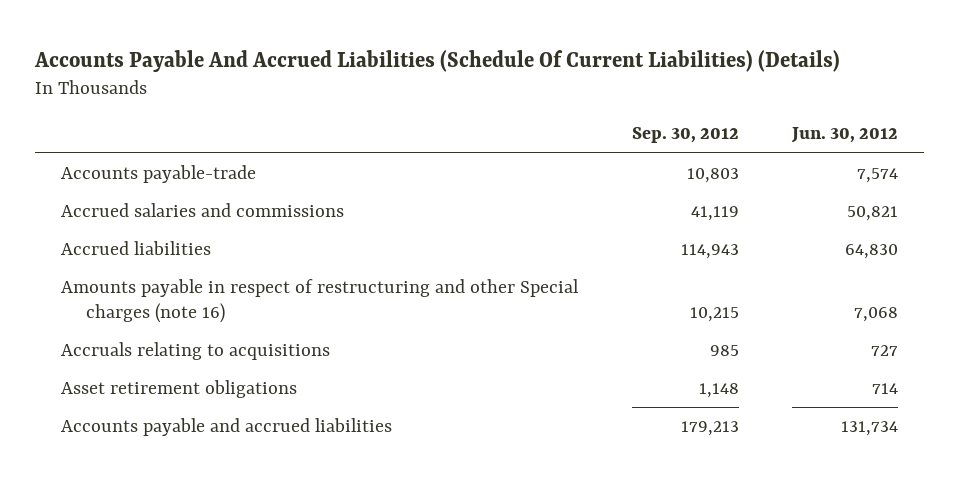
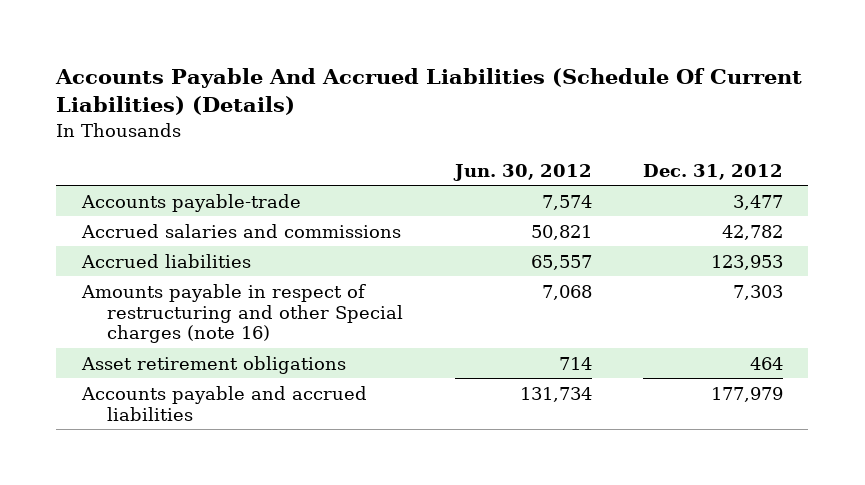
- | Sep. 30, 2012 | Jun. 30, 2012
+ | Jun. 30, 2012 | Dec. 31, 2012
- Accrued liabilities | 114,943 | 64,830
+ Accrued liabilities | 65,557 | 123,953
- Accruals relating to acquisitions | 985 | 727

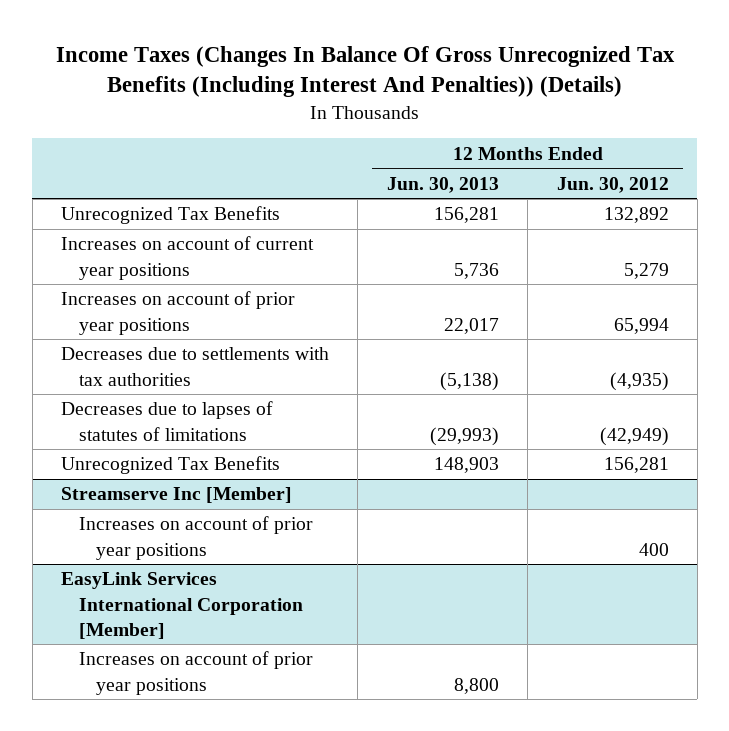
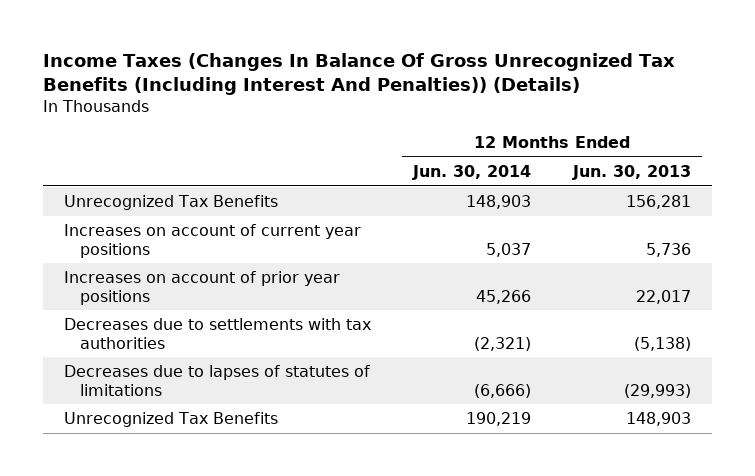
- | 12 Months Ended Jun. 30, 2013 | 12 Months Ended Jun. 30, 2012
+ | 12 Months Ended Jun. 30, 2014 | 12 Months Ended Jun. 30, 2013
- Streamserve Inc [Member]
- Increases on account of prior year positions | | 400
- EasyLink Services International Corporation [Member]
- Increases on account of prior year positions | 8,800 |

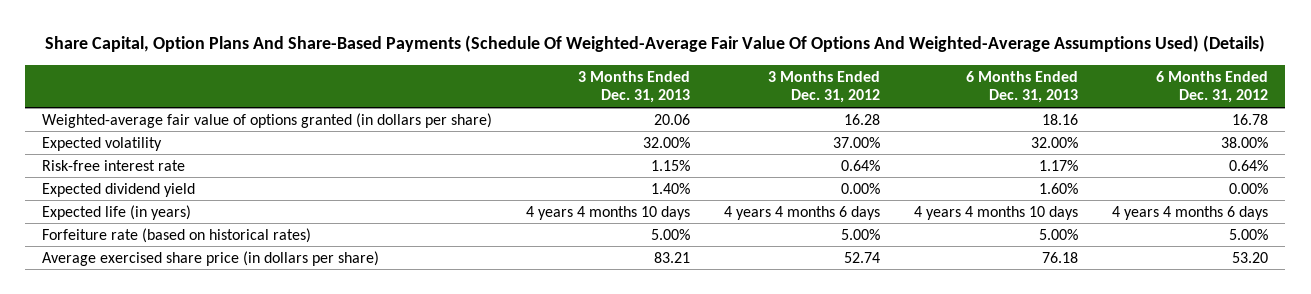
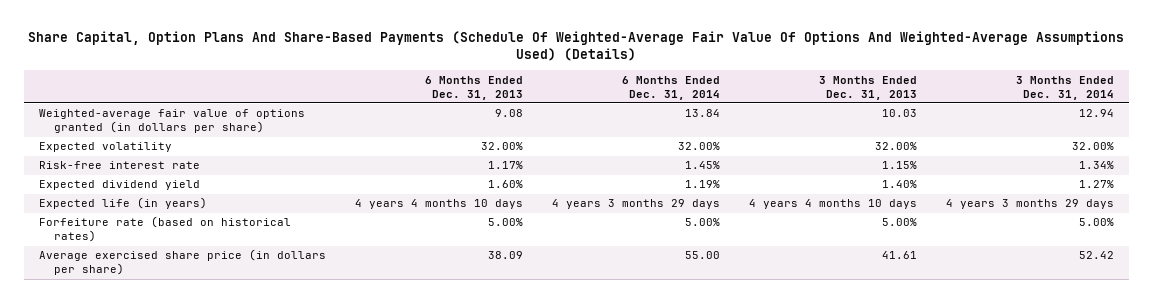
- | 3 Months Ended Dec. 31, 2013 | 3 Months Ended Dec. 31, 2012 | 6 Months Ended Dec. 31, 2013 | 6 Months Ended Dec. 31, 2012
+ | 6 Months Ended Dec. 31, 2013 | 6 Months Ended Dec. 31, 2014 | 3 Months Ended Dec. 31, 2013 | 3 Months Ended Dec. 31, 2014
- Weighted-average fair value of options granted (in dollars per share) | 20.06 | 16.28 | 18.16 | 16.78
+ Weighted-average fair value of options granted (in dollars per share) | 9.08 | 13.84 | 10.03 | 12.94
- Average exercised share price (in dollars per share) | 83.21 | 52.74 | 76.18 | 53.20
+ Average exercised share price (in dollars per share) | 38.09 | 55.00 | 41.61 | 52.42

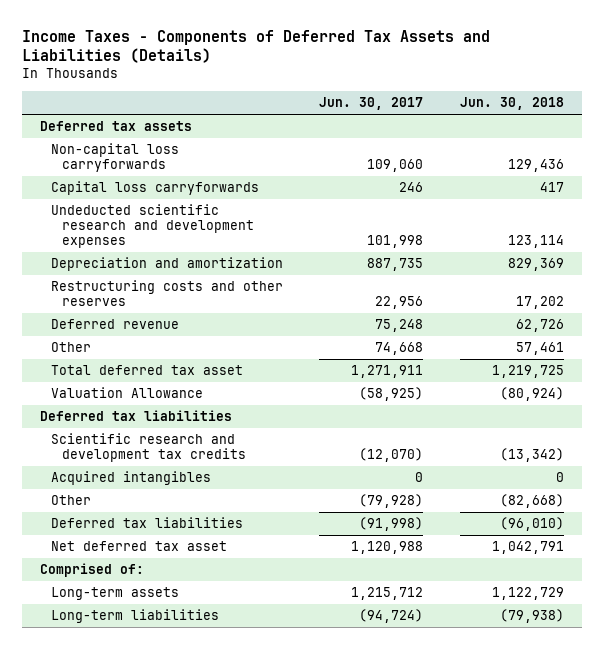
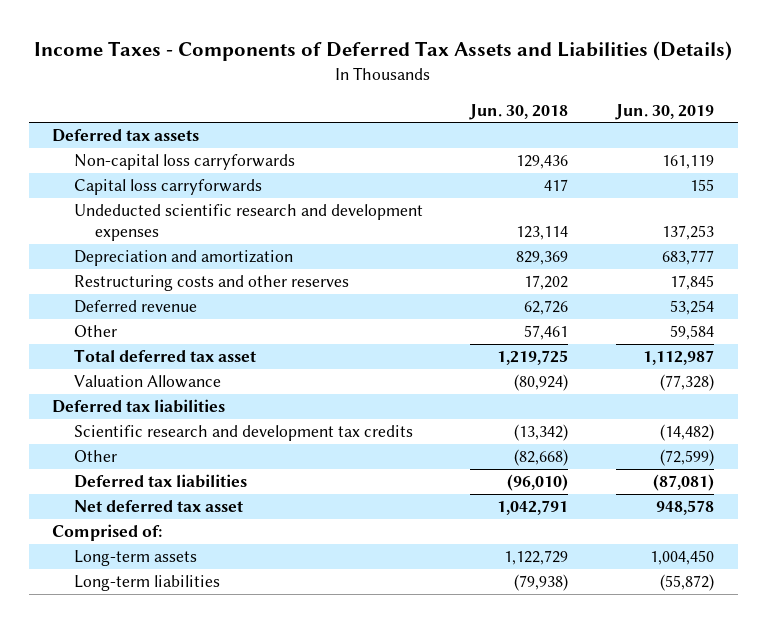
- | Jun. 30, 2017 | Jun. 30, 2018
+ | Jun. 30, 2018 | Jun. 30, 2019
- Acquired intangibles | 0 | 0

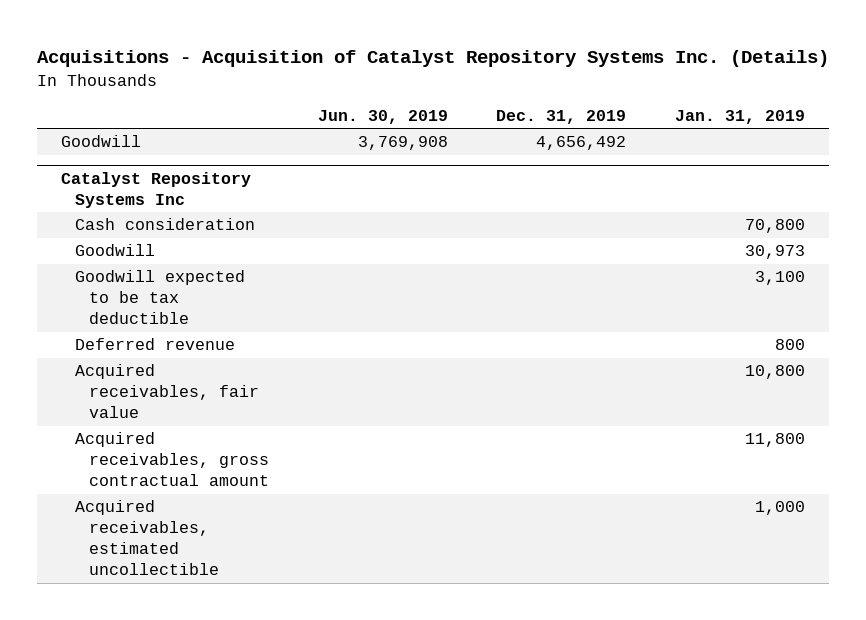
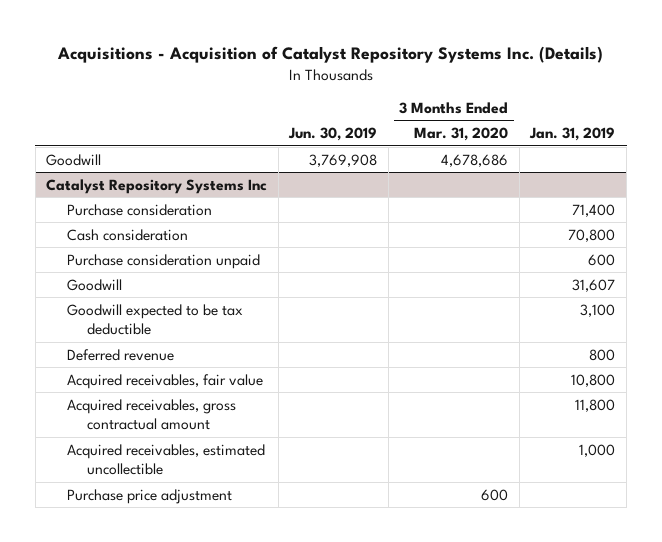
- | Jun. 30, 2019 | Dec. 31, 2019 | Jan. 31, 2019
+ | Jun. 30, 2019 | 3 Months Ended Mar. 31, 2020 | Jan. 31, 2019
@ Catalyst Repository Systems Inc
+ Purchase consideration | | | 71,400
- Goodwill | | | 30,973
+ Purchase consideration unpaid | | | 600
+ Goodwill | | | 31,607
+ Purchase price adjustment | | 600 |

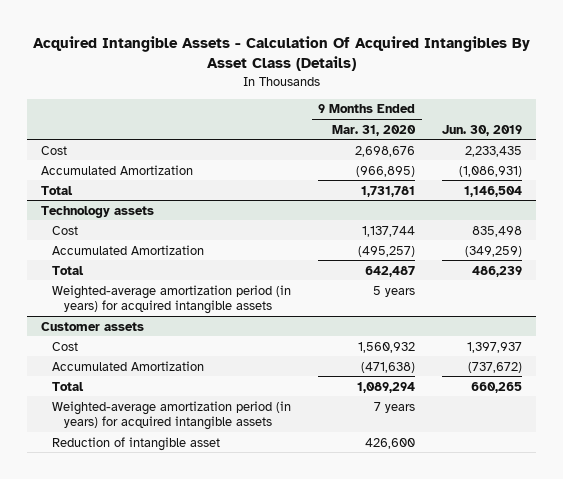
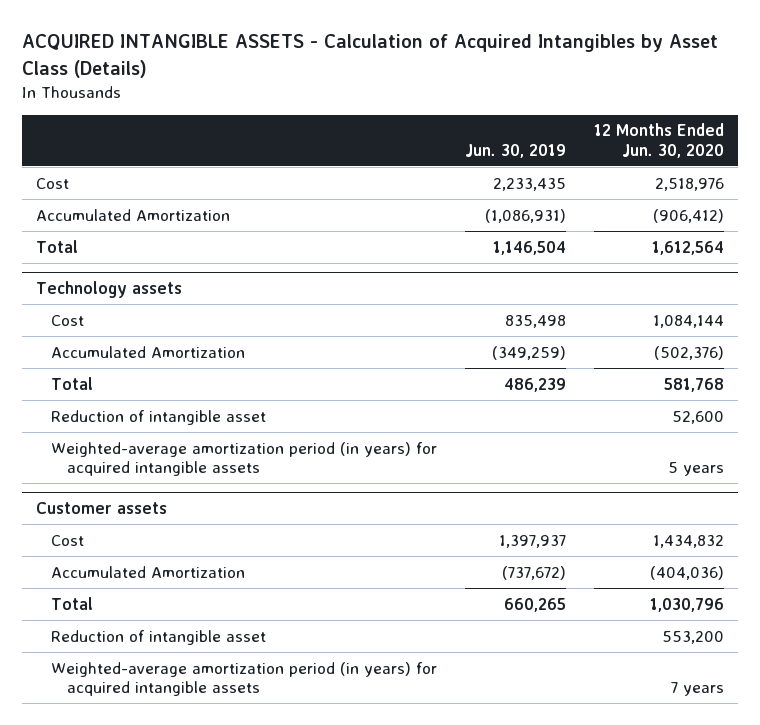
- Acquired Intangible Assets - Calculation Of Acquired Intangibles By Asset Class (Details)
+ ACQUIRED INTANGIBLE ASSETS - Calculation of Acquired Intangibles by Asset Class (Details)
- | 9 Months Ended Mar. 31, 2020 | Jun. 30, 2019
+ | Jun. 30, 2019 | 12 Months Ended Jun. 30, 2020
@ Technology assets
+ Reduction of intangible asset | | 52,600
@ Customer assets
moved down: Weighted-average amortization period (in years) for acquired intangible assets | | 7 years

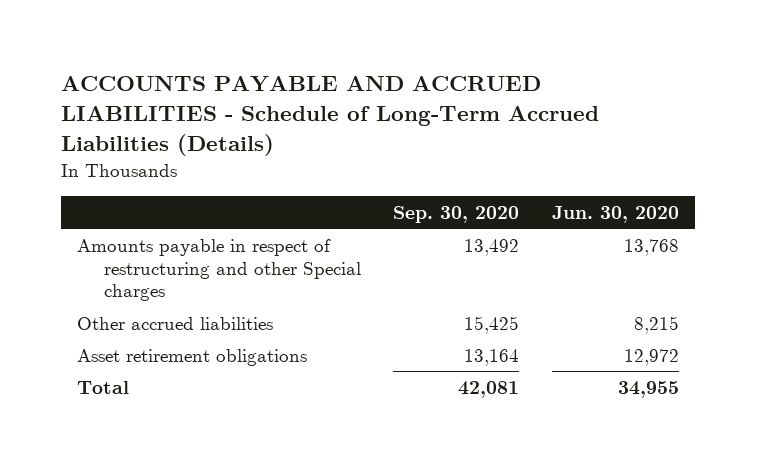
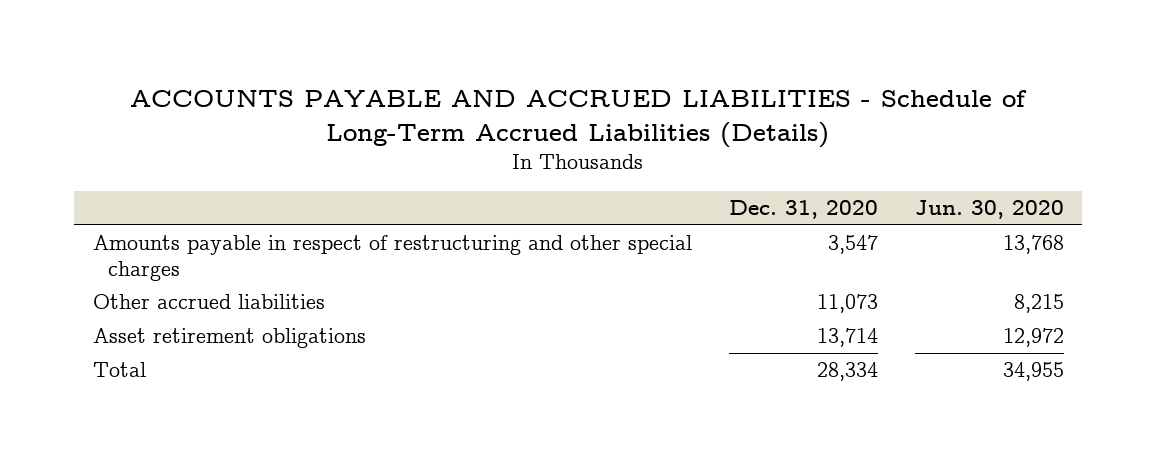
- | Sep. 30, 2020 | Jun. 30, 2020
+ | Dec. 31, 2020 | Jun. 30, 2020
- Amounts payable in respect of restructuring and other Special charges | 13,492 | 13,768
+ Amounts payable in respect of restructuring and other special charges | 3,547 | 13,768

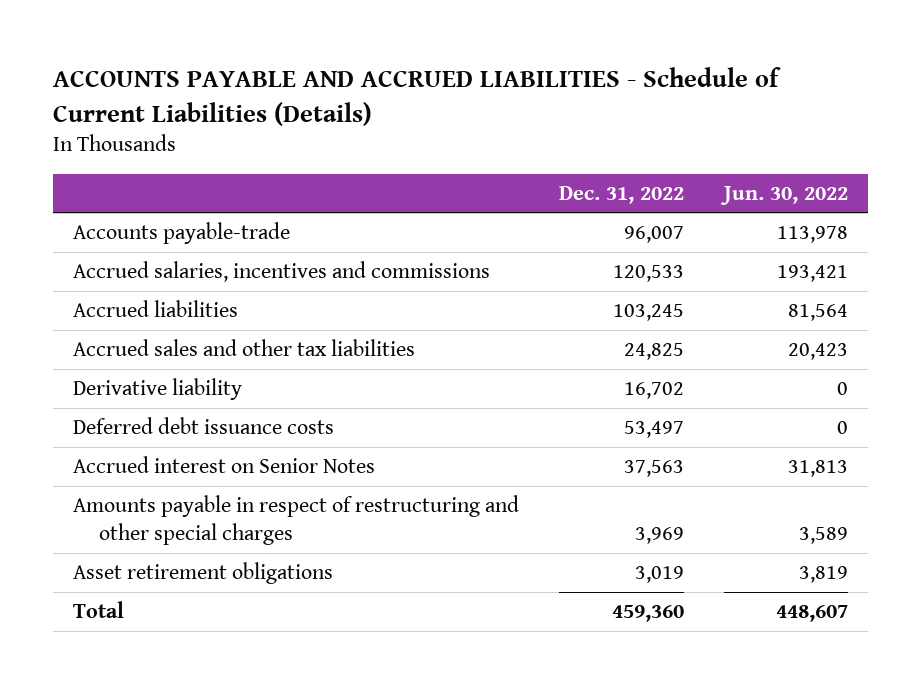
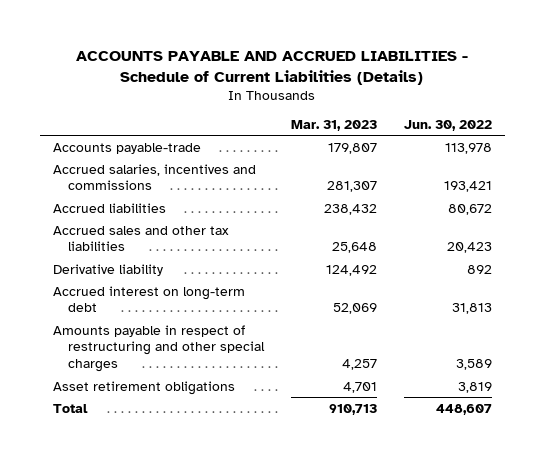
- | Dec. 31, 2022 | Jun. 30, 2022
+ | Mar. 31, 2023 | Jun. 30, 2022
- Accrued liabilities | 103,245 | 81,564
+ Accrued liabilities | 238,432 | 80,672
- Derivative liability | 16,702 | 0
- Deferred debt issuance costs | 53,497 | 0
- Accrued interest on Senior Notes | 37,563 | 31,813
+ Derivative liability | 124,492 | 892
+ Accrued interest on long-term debt | 52,069 | 31,813

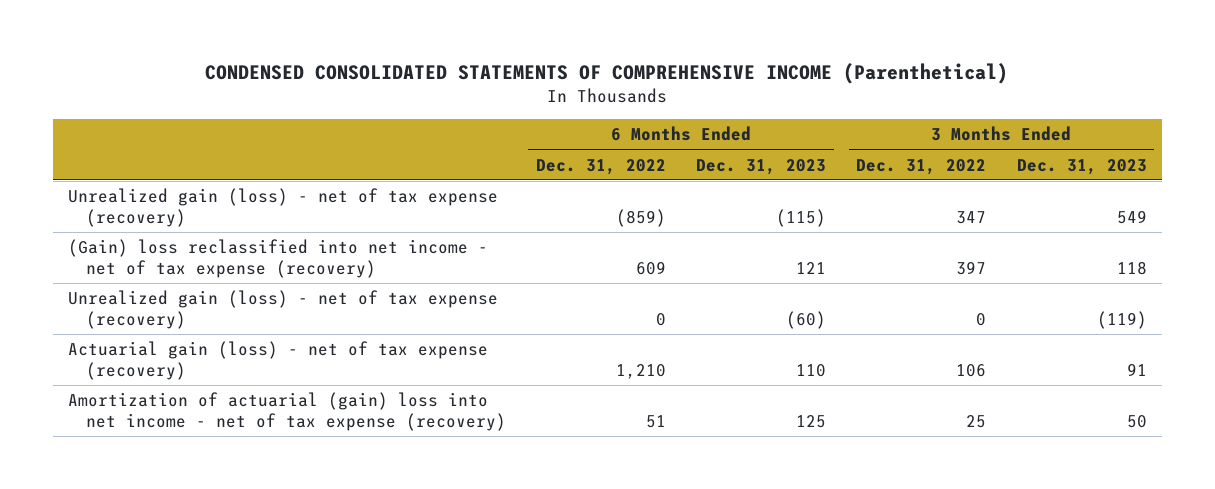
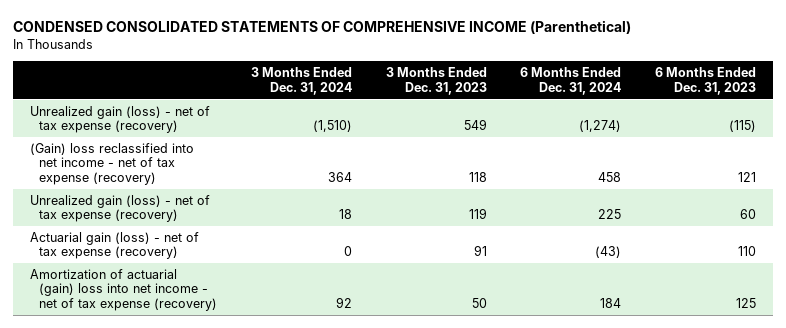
- | 6 Months Ended Dec. 31, 2022 | 6 Months Ended Dec. 31, 2023 | 3 Months Ended Dec. 31, 2022 | 3 Months Ended Dec. 31, 2023
+ | 3 Months Ended Dec. 31, 2024 | 3 Months Ended Dec. 31, 2023 | 6 Months Ended Dec. 31, 2024 | 6 Months Ended Dec. 31, 2023
- Unrealized gain (loss) - net of tax expense (recovery) | 0 | (60) | 0 | (119)
+ Unrealized gain (loss) - net of tax expense (recovery) | 18 | 119 | 225 | 60

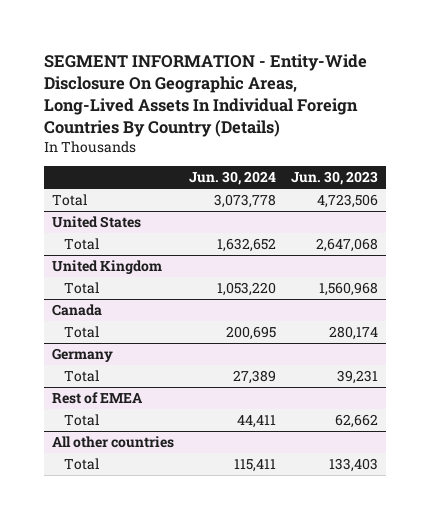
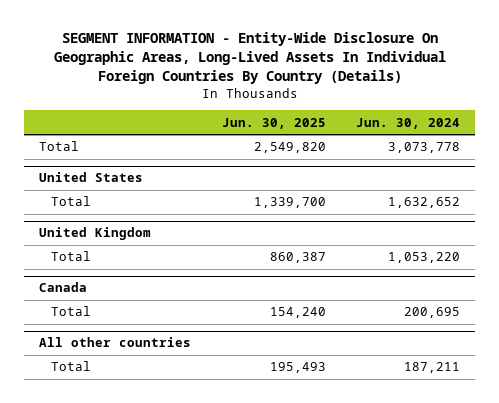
- | Jun. 30, 2024 | Jun. 30, 2023
+ | Jun. 30, 2025 | Jun. 30, 2024
- Germany
- Total | 27,389 | 39,231
- Rest of EMEA
- Total | 44,411 | 62,662
@ All other countries
- Total | 115,411 | 133,403
+ Total | 195,493 | 187,211

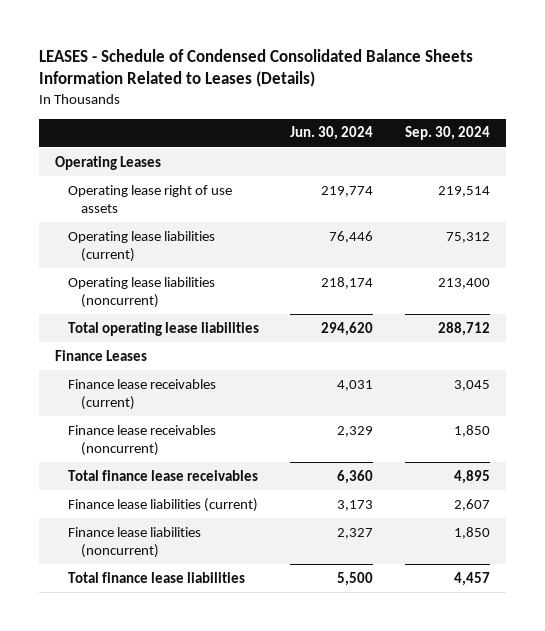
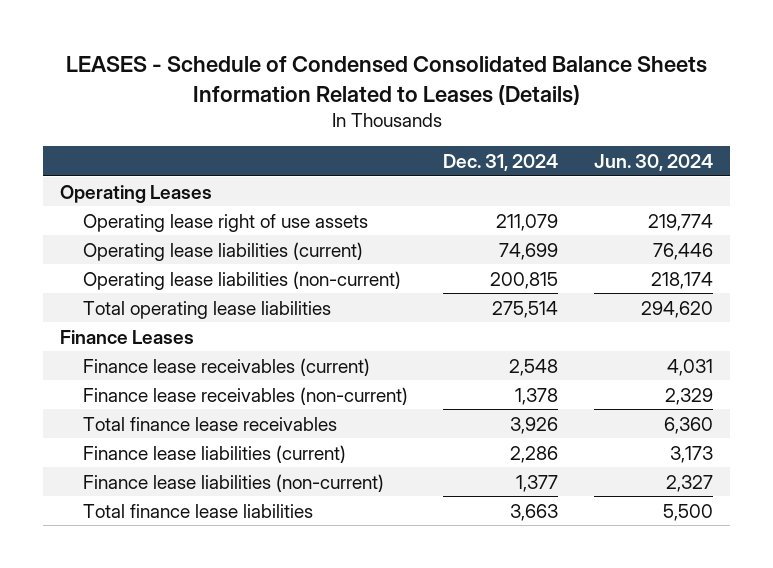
- | Jun. 30, 2024 | Sep. 30, 2024
+ | Dec. 31, 2024 | Jun. 30, 2024
- Operating lease liabilities (noncurrent) | 218,174 | 213,400
+ Operating lease liabilities (non-current) | 200,815 | 218,174
- Finance lease receivables (noncurrent) | 2,329 | 1,850
+ Finance lease receivables (non-current) | 1,378 | 2,329
- Finance lease liabilities (noncurrent) | 2,327 | 1,850
+ Finance lease liabilities (non-current) | 1,377 | 2,327

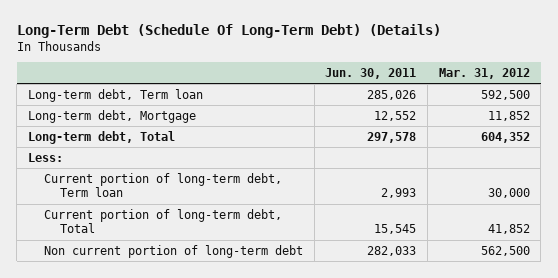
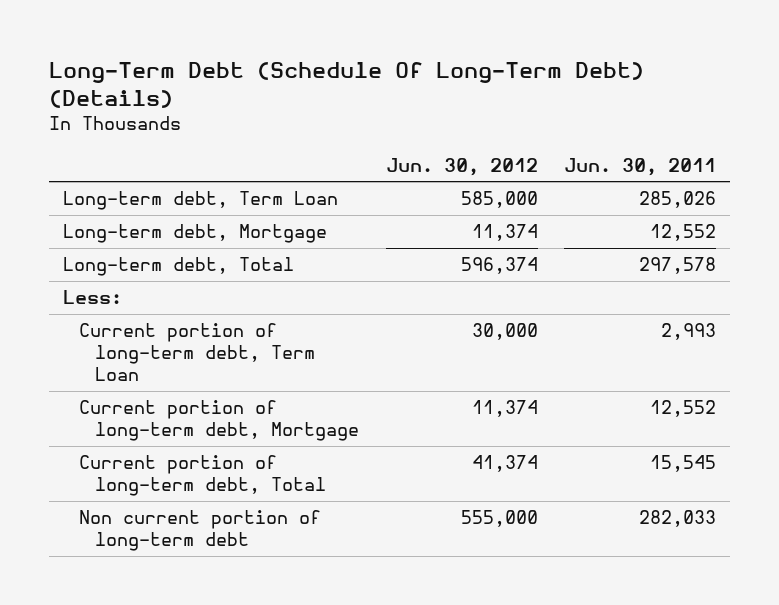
- | Jun. 30, 2011 | Mar. 31, 2012
+ | Jun. 30, 2012 | Jun. 30, 2011
- Long-term debt, Term loan | 285,026 | 592,500
+ Long-term debt, Term Loan | 585,000 | 285,026
- Current portion of long-term debt, Term loan | 2,993 | 30,000
+ Current portion of long-term debt, Term Loan | 30,000 | 2,993
+ Current portion of long-term debt, Mortgage | 11,374 | 12,552

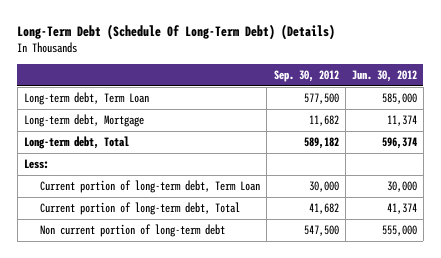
- | Jun. 30, 2012 | Jun. 30, 2011
+ | Sep. 30, 2012 | Jun. 30, 2012
- Current portion of long-term debt, Mortgage | 11,374 | 12,552

